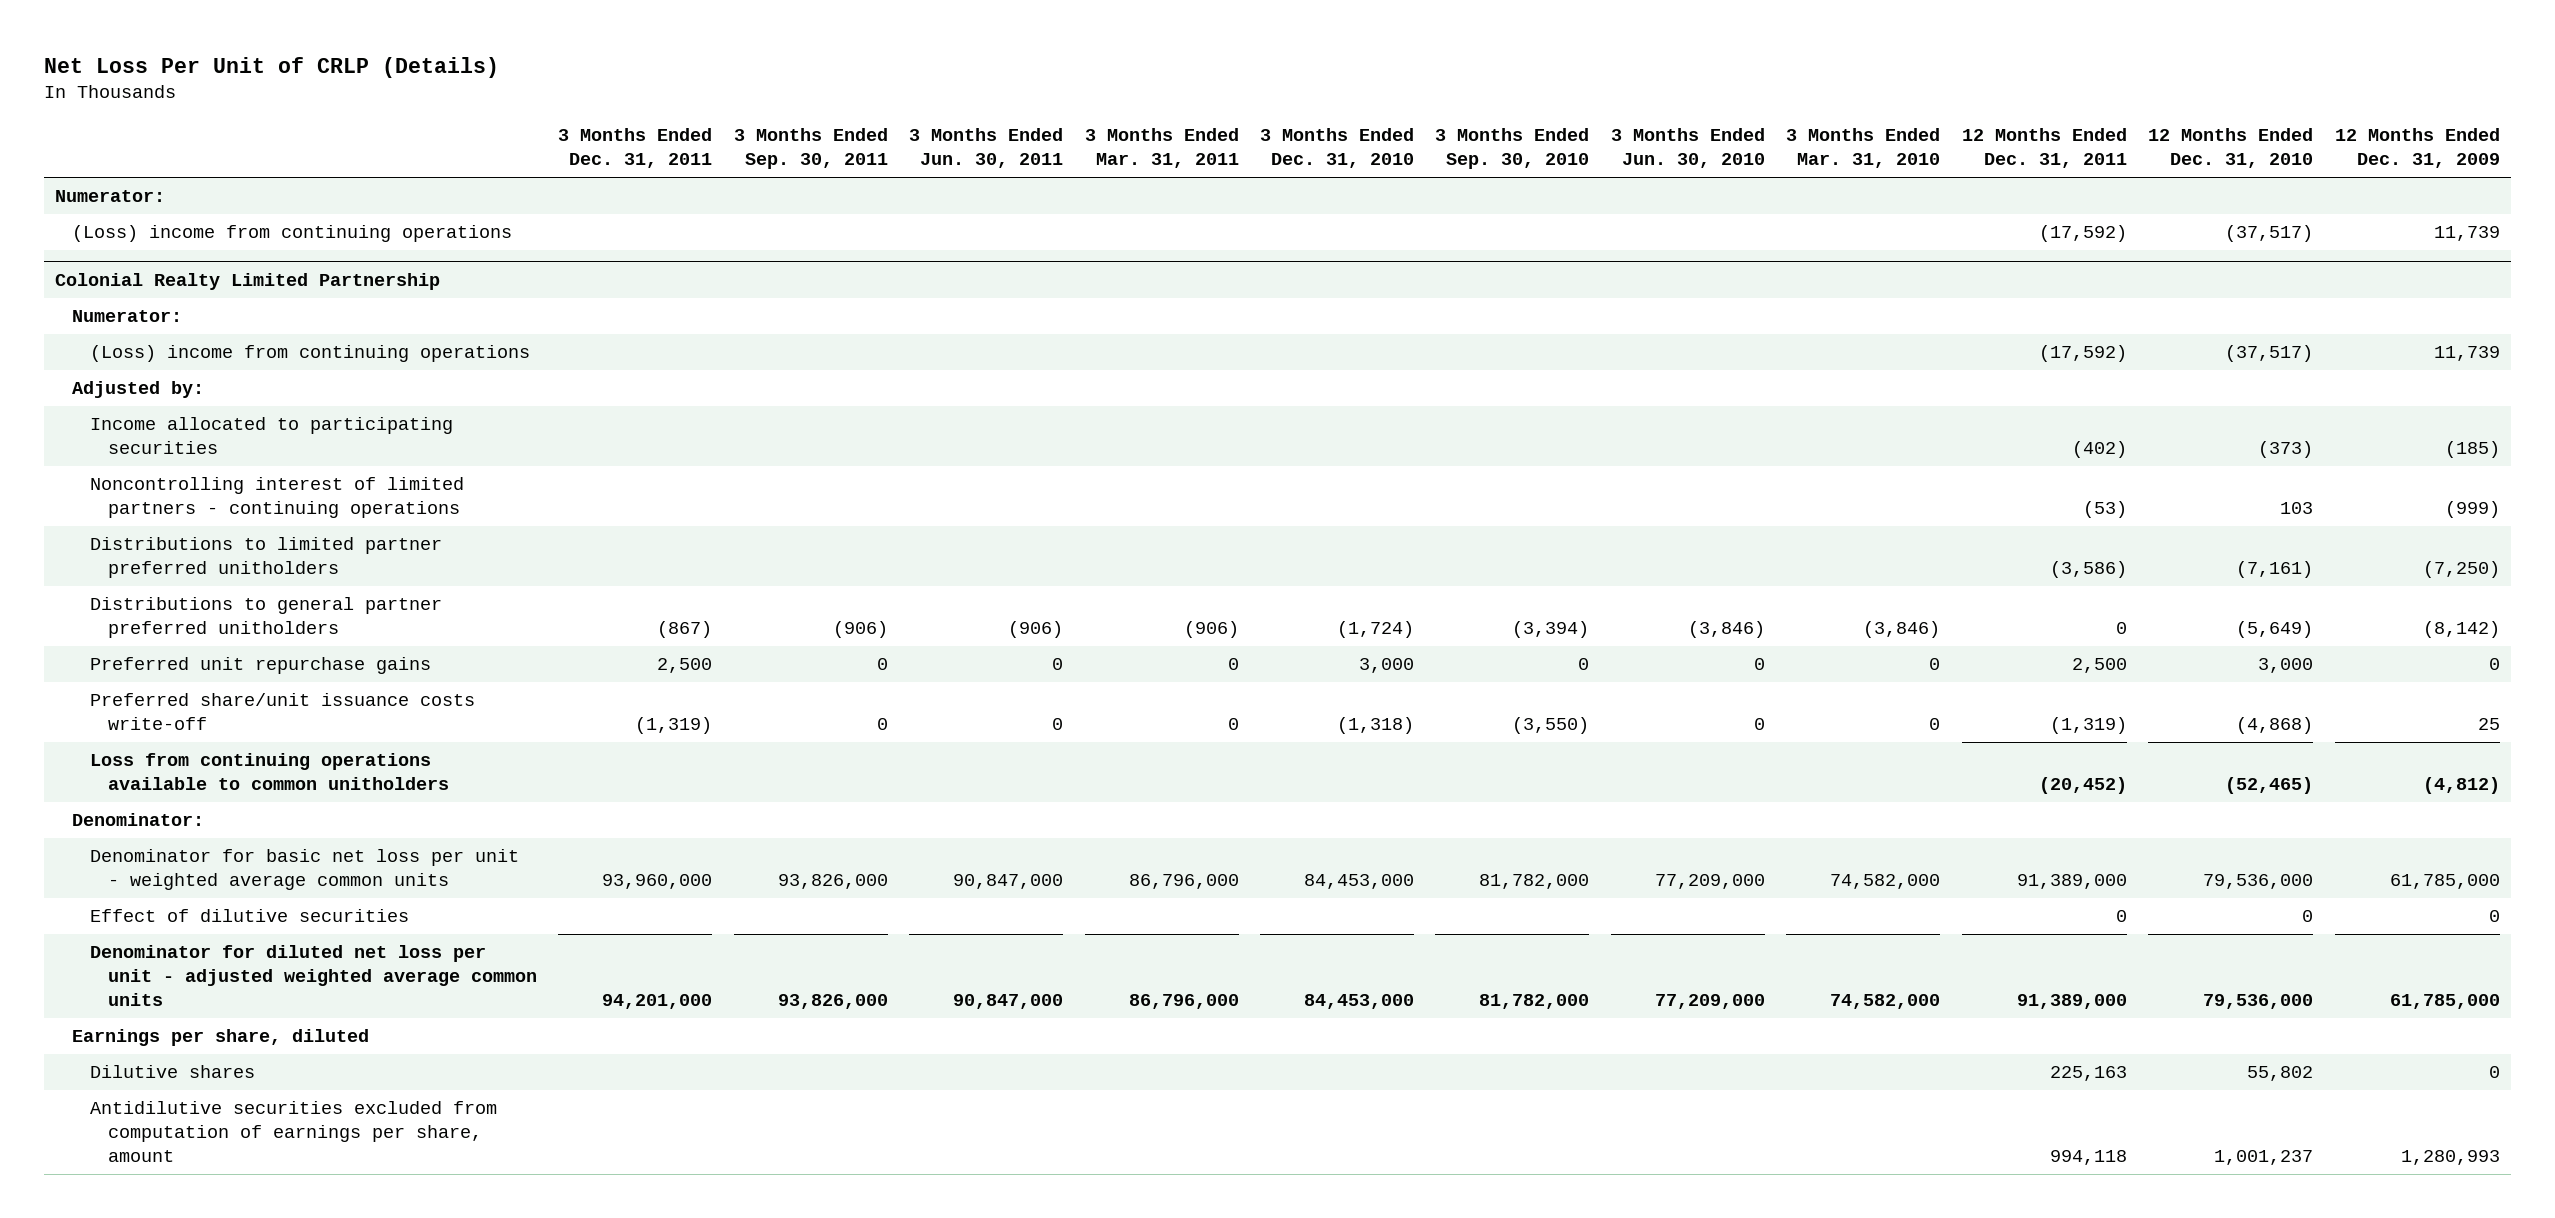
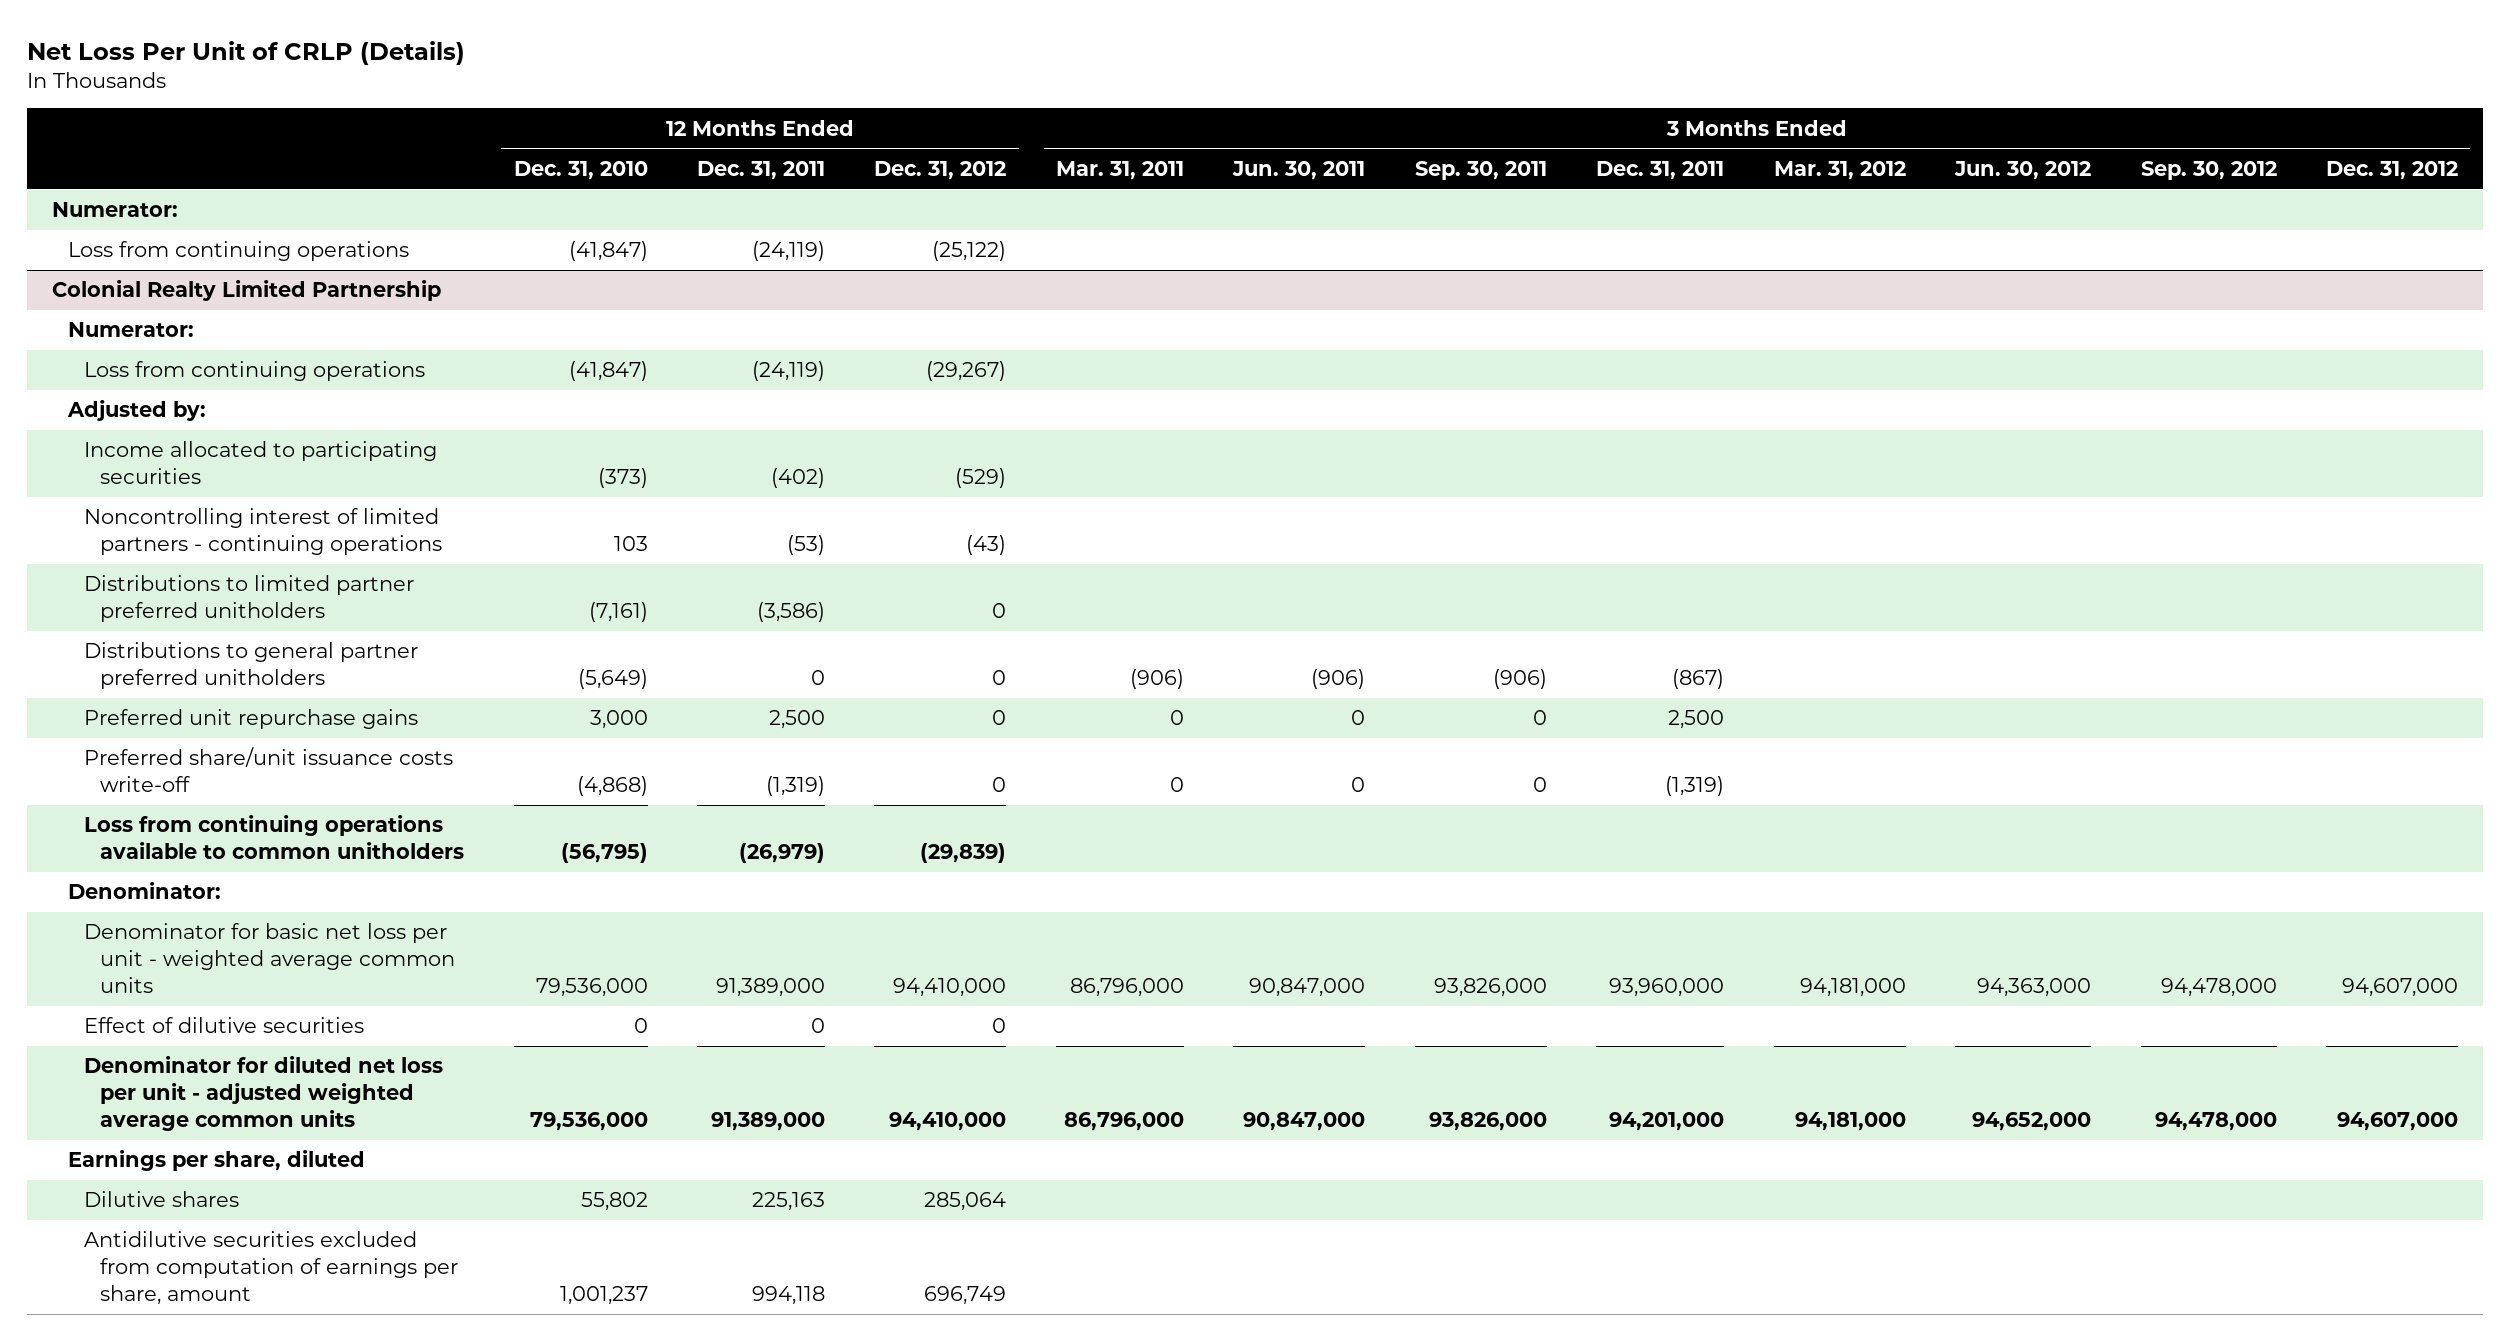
- | 3 Months Ended Dec. 31, 2011 | 3 Months Ended Sep. 30, 2011 | 3 Months Ended Jun. 30, 2011 | 3 Months Ended Mar. 31, 2011 | 3 Months Ended Dec. 31, 2010 | 3 Months Ended Sep. 30, 2010 | 3 Months Ended Jun. 30, 2010 | 3 Months Ended Mar. 31, 2010 | 12 Months Ended Dec. 31, 2011 | 12 Months Ended Dec. 31, 2010 | 12 Months Ended Dec. 31, 2009
+ | 12 Months Ended Dec. 31, 2010 | 12 Months Ended Dec. 31, 2011 | 12 Months Ended Dec. 31, 2012 | 3 Months Ended Mar. 31, 2011 | 3 Months Ended Jun. 30, 2011 | 3 Months Ended Sep. 30, 2011 | 3 Months Ended Dec. 31, 2011 | 3 Months Ended Mar. 31, 2012 | 3 Months Ended Jun. 30, 2012 | 3 Months Ended Sep. 30, 2012 | 3 Months Ended Dec. 31, 2012
- (Loss) income from continuing operations | | | | | | | | | (17,592) | (37,517) | 11,739
+ Loss from continuing operations | (41,847) | (24,119) | (25,122) | | | | | | | |
@ Colonial Realty Limited Partnership
- (Loss) income from continuing operations | | | | | | | | | (17,592) | (37,517) | 11,739
+ Loss from continuing operations | (41,847) | (24,119) | (29,267) | | | | | | | |
- Loss from continuing operations available to common unitholders | | | | | | | | | (20,452) | (52,465) | (4,812)
+ Loss from continuing operations available to common unitholders | (56,795) | (26,979) | (29,839) | | | | | | | |

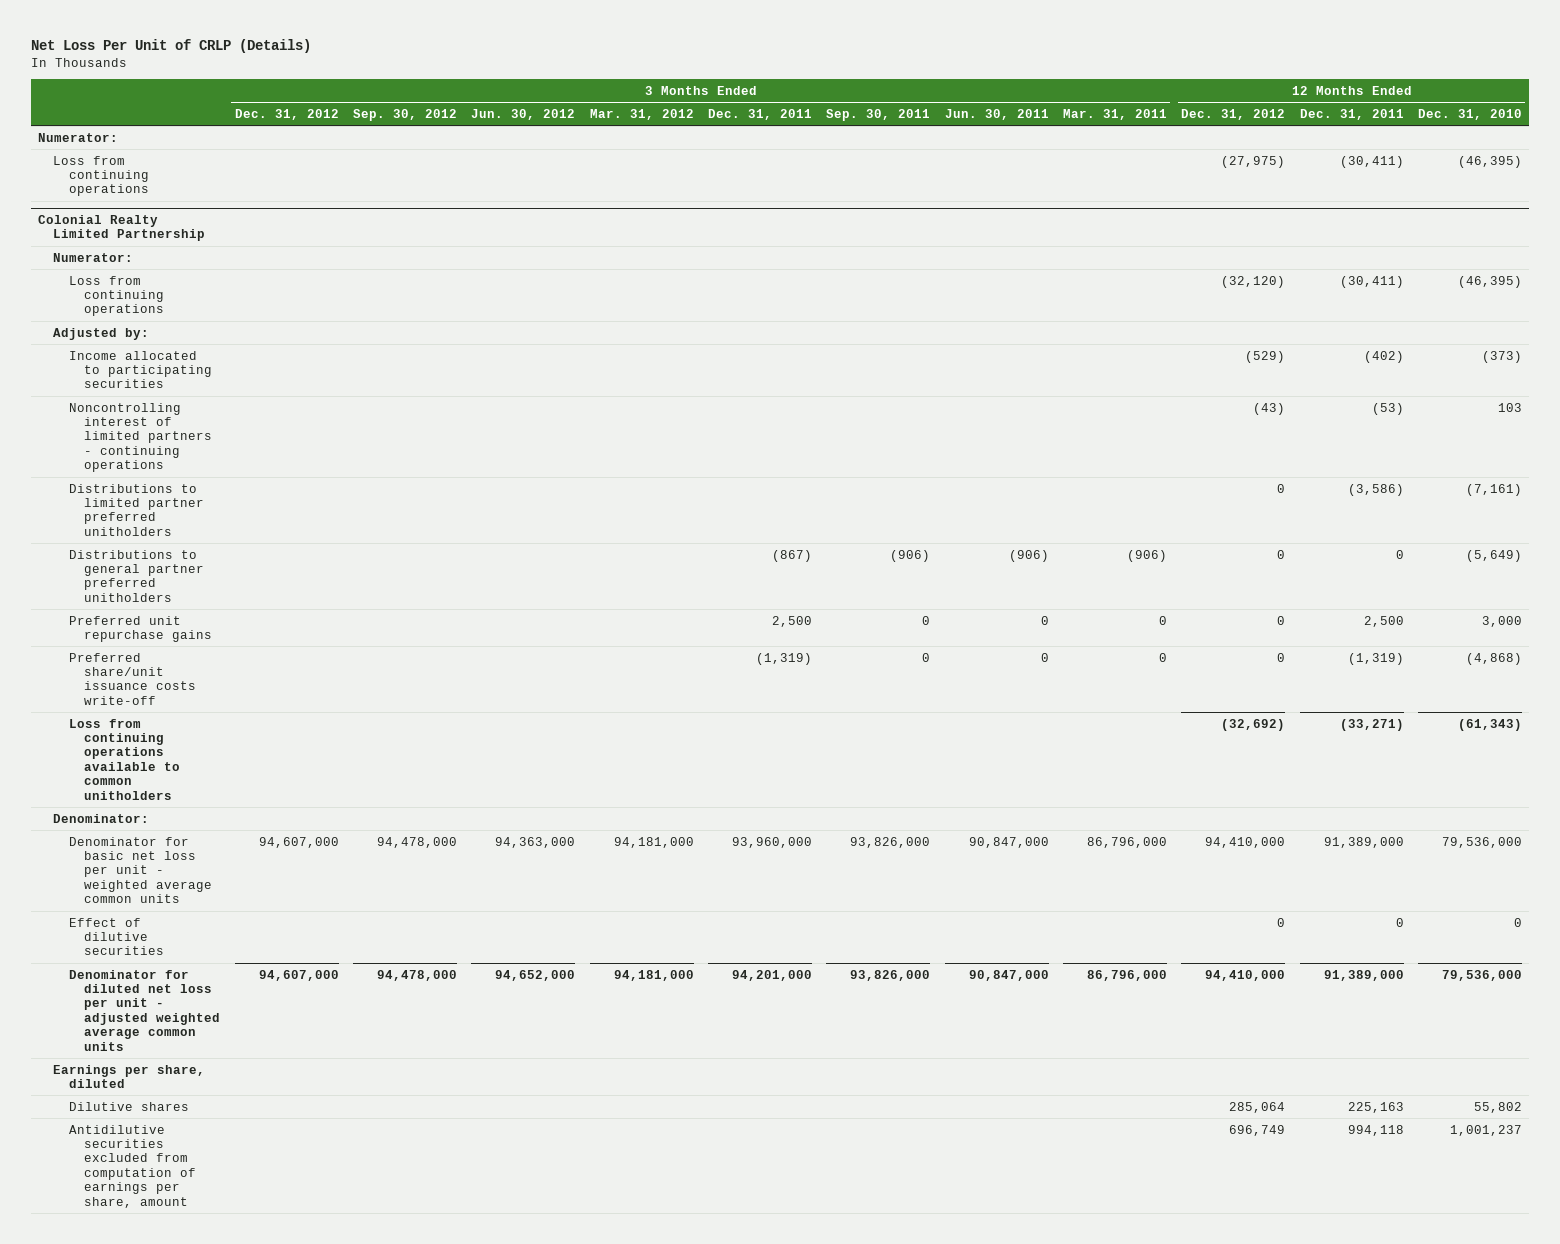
- | 12 Months Ended Dec. 31, 2010 | 12 Months Ended Dec. 31, 2011 | 12 Months Ended Dec. 31, 2012 | 3 Months Ended Mar. 31, 2011 | 3 Months Ended Jun. 30, 2011 | 3 Months Ended Sep. 30, 2011 | 3 Months Ended Dec. 31, 2011 | 3 Months Ended Mar. 31, 2012 | 3 Months Ended Jun. 30, 2012 | 3 Months Ended Sep. 30, 2012 | 3 Months Ended Dec. 31, 2012
+ | 3 Months Ended Dec. 31, 2012 | 3 Months Ended Sep. 30, 2012 | 3 Months Ended Jun. 30, 2012 | 3 Months Ended Mar. 31, 2012 | 3 Months Ended Dec. 31, 2011 | 3 Months Ended Sep. 30, 2011 | 3 Months Ended Jun. 30, 2011 | 3 Months Ended Mar. 31, 2011 | 12 Months Ended Dec. 31, 2012 | 12 Months Ended Dec. 31, 2011 | 12 Months Ended Dec. 31, 2010
- Loss from continuing operations | (41,847) | (24,119) | (25,122) | | | | | | | |
+ Loss from continuing operations | | | | | | | | | (27,975) | (30,411) | (46,395)
@ Colonial Realty Limited Partnership
- Loss from continuing operations | (41,847) | (24,119) | (29,267) | | | | | | | |
+ Loss from continuing operations | | | | | | | | | (32,120) | (30,411) | (46,395)
- Loss from continuing operations available to common unitholders | (56,795) | (26,979) | (29,839) | | | | | | | |
+ Loss from continuing operations available to common unitholders | | | | | | | | | (32,692) | (33,271) | (61,343)

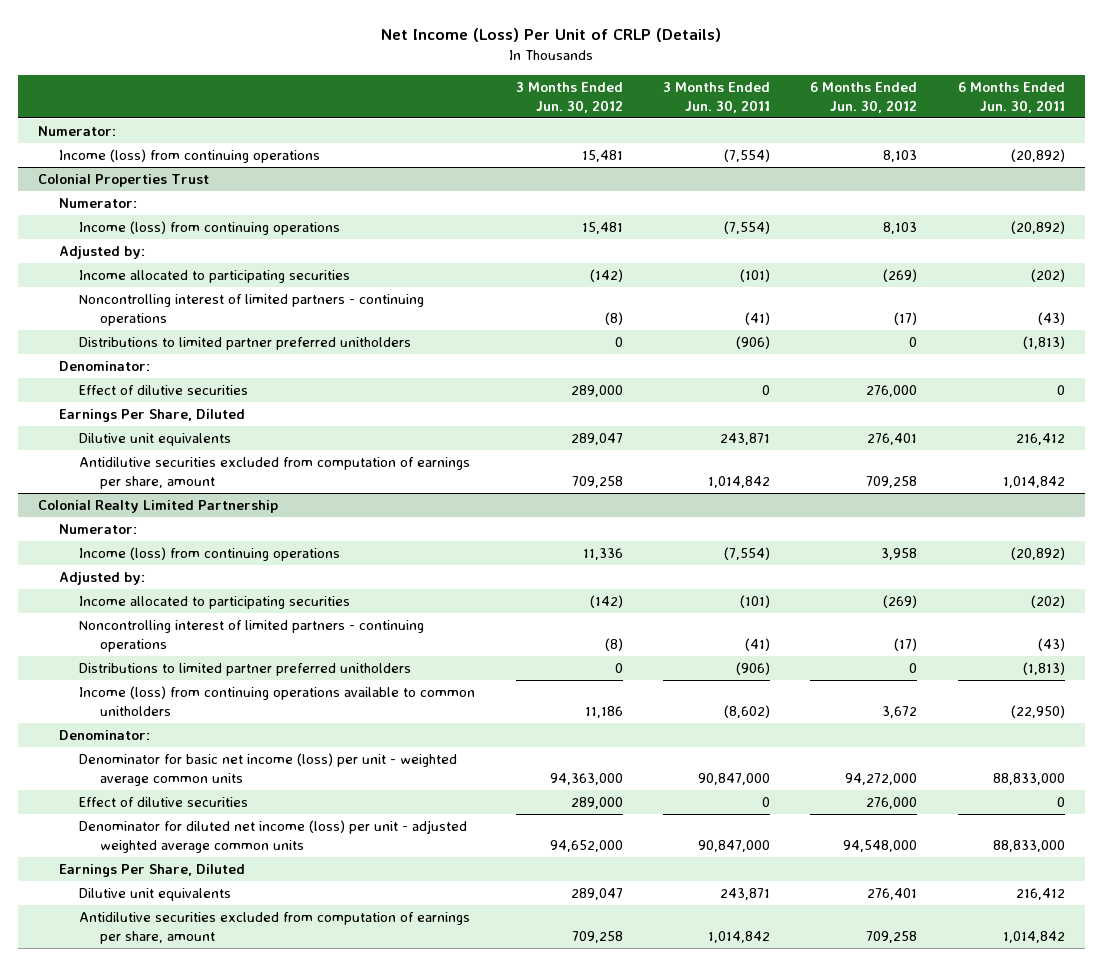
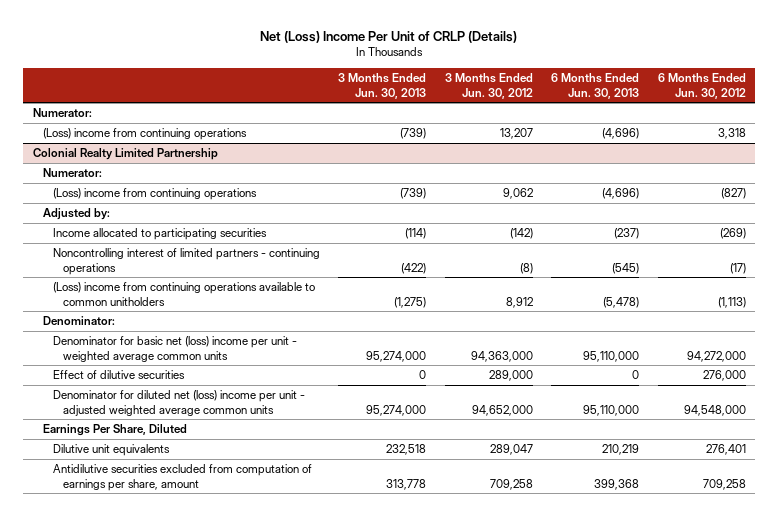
- Net Income (Loss) Per Unit of CRLP (Details)
+ Net (Loss) Income Per Unit of CRLP (Details)
- | 3 Months Ended Jun. 30, 2012 | 3 Months Ended Jun. 30, 2011 | 6 Months Ended Jun. 30, 2012 | 6 Months Ended Jun. 30, 2011
+ | 3 Months Ended Jun. 30, 2013 | 3 Months Ended Jun. 30, 2012 | 6 Months Ended Jun. 30, 2013 | 6 Months Ended Jun. 30, 2012
- Income (loss) from continuing operations | 15,481 | (7,554) | 8,103 | (20,892)
- Colonial Properties Trust
- Numerator:
- Income (loss) from continuing operations | 15,481 | (7,554) | 8,103 | (20,892)
- Adjusted by:
- Income allocated to participating securities | (142) | (101) | (269) | (202)
- Noncontrolling interest of limited partners - continuing operations | (8) | (41) | (17) | (43)
- Distributions to limited partner preferred unitholders | 0 | (906) | 0 | (1,813)
- Denominator:
- Effect of dilutive securities | 289,000 | 0 | 276,000 | 0
- Earnings Per Share, Diluted
- Dilutive unit equivalents | 289,047 | 243,871 | 276,401 | 216,412
- Antidilutive securities excluded from computation of earnings per share, amount | 709,258 | 1,014,842 | 709,258 | 1,014,842
+ (Loss) income from continuing operations | (739) | 13,207 | (4,696) | 3,318
@ Colonial Realty Limited Partnership
- Income (loss) from continuing operations | 11,336 | (7,554) | 3,958 | (20,892)
+ (Loss) income from continuing operations | (739) | 9,062 | (4,696) | (827)
- Distributions to limited partner preferred unitholders | 0 | (906) | 0 | (1,813)
- Income (loss) from continuing operations available to common unitholders | 11,186 | (8,602) | 3,672 | (22,950)
+ (Loss) income from continuing operations available to common unitholders | (1,275) | 8,912 | (5,478) | (1,113)
- Denominator for basic net income (loss) per unit - weighted average common units | 94,363,000 | 90,847,000 | 94,272,000 | 88,833,000
+ Denominator for basic net (loss) income per unit - weighted average common units | 95,274,000 | 94,363,000 | 95,110,000 | 94,272,000
- Denominator for diluted net income (loss) per unit - adjusted weighted average common units | 94,652,000 | 90,847,000 | 94,548,000 | 88,833,000
+ Denominator for diluted net (loss) income per unit - adjusted weighted average common units | 95,274,000 | 94,652,000 | 95,110,000 | 94,548,000

